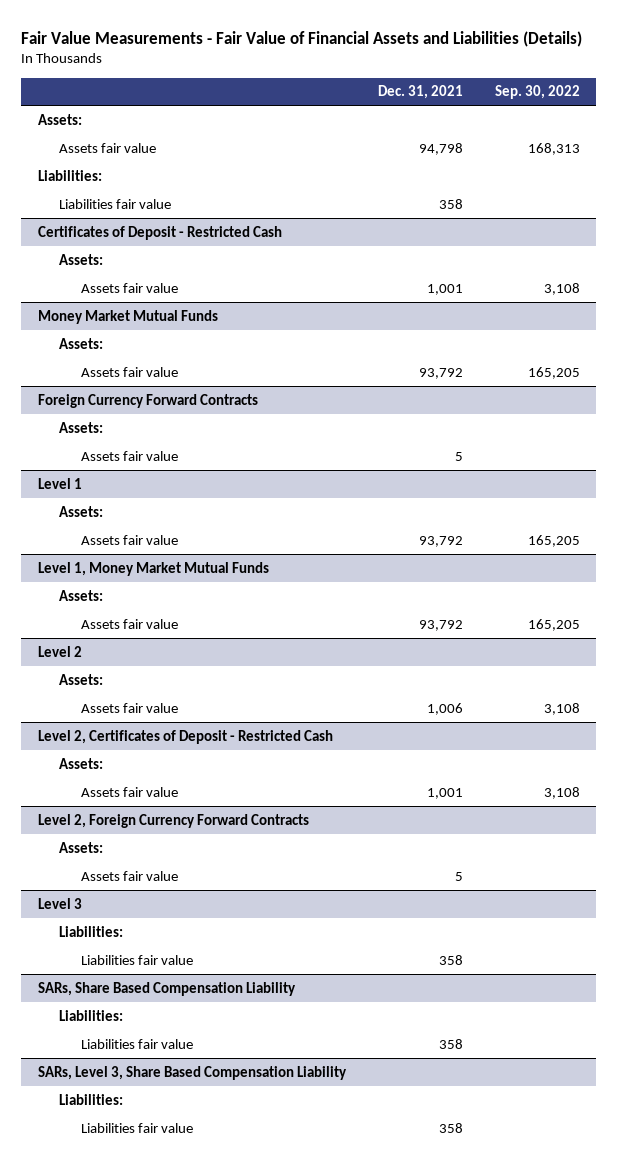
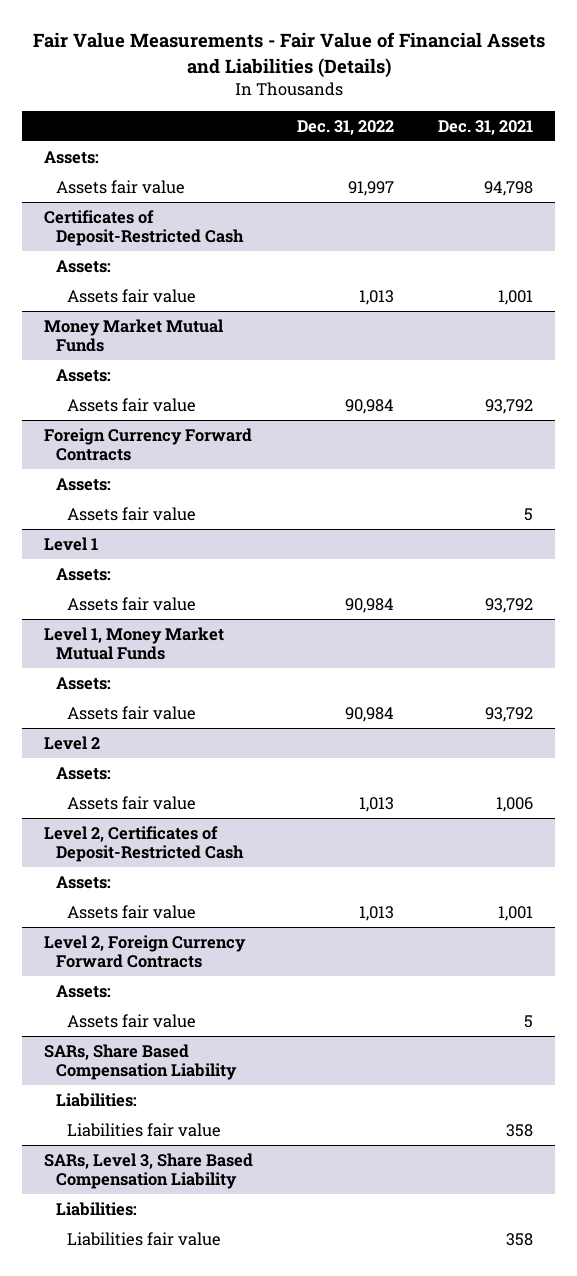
- | Dec. 31, 2021 | Sep. 30, 2022
+ | Dec. 31, 2022 | Dec. 31, 2021
- Liabilities:
- Liabilities fair value | 358 |
- Certificates of Deposit - Restricted Cash
+ Certificates of Deposit-Restricted Cash
- Level 2, Certificates of Deposit - Restricted Cash
+ Level 2, Certificates of Deposit-Restricted Cash
- Level 3
- Liabilities:
- Liabilities fair value | 358 |

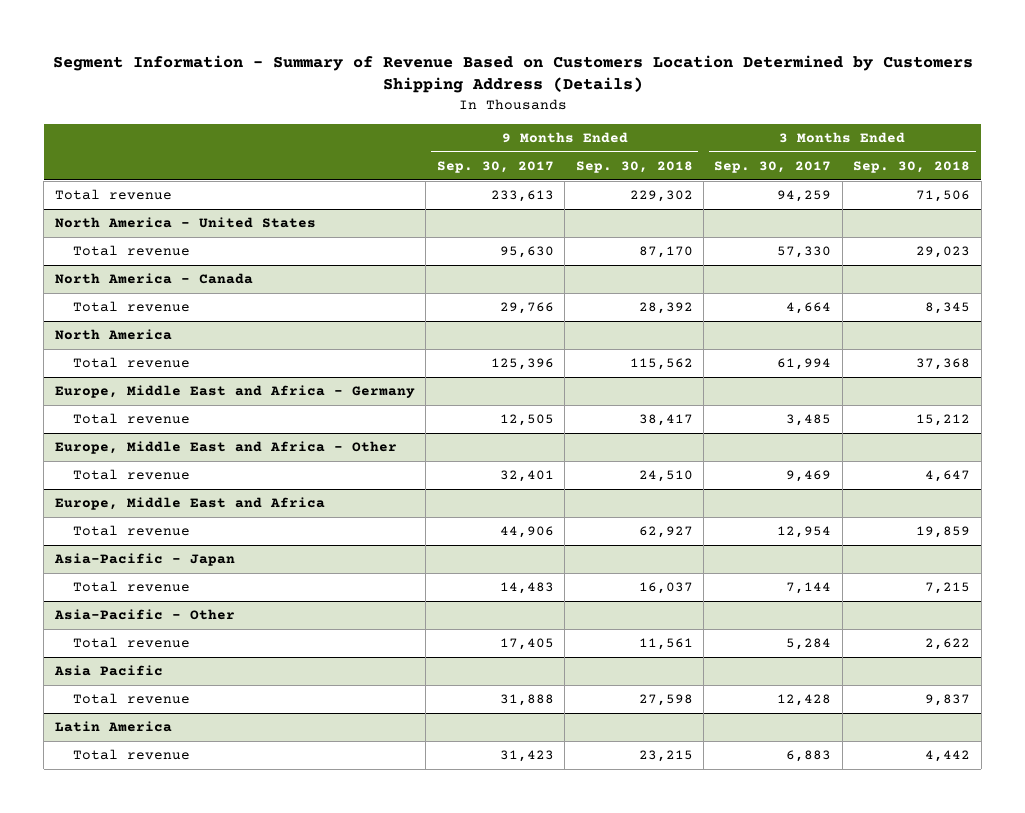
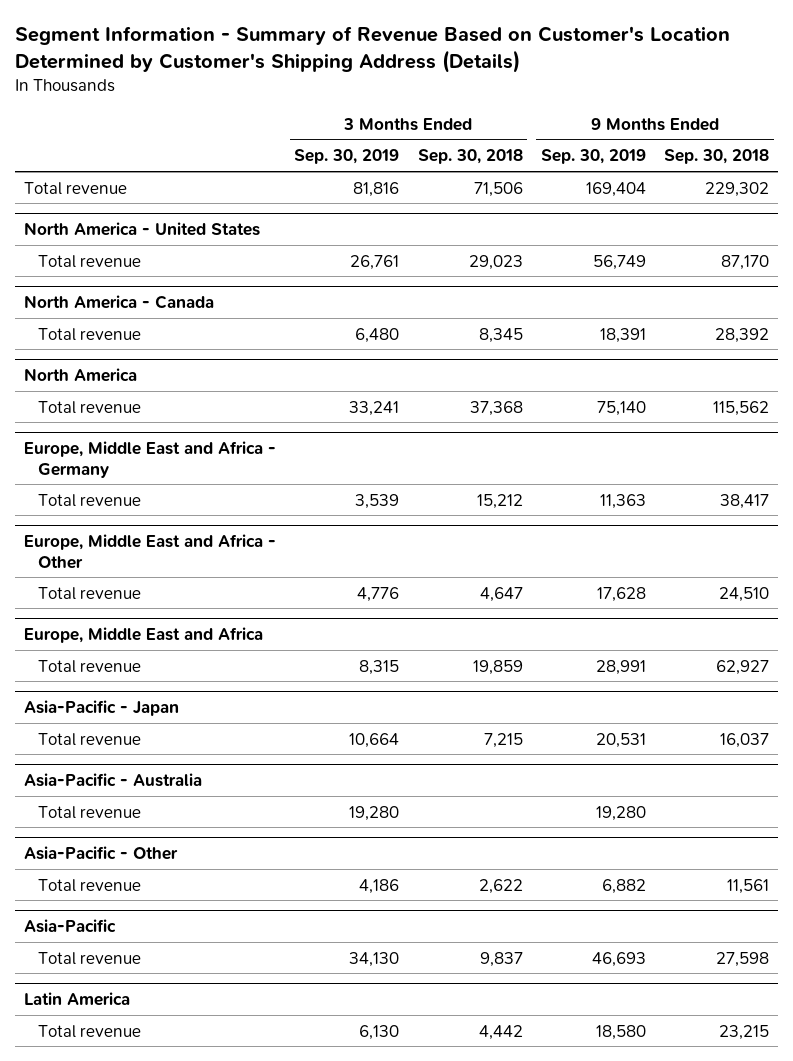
- Segment Information - Summary of Revenue Based on Customers Location Determined by Customers Shipping Address (Details)
+ Segment Information - Summary of Revenue Based on Customer's Location Determined by Customer's Shipping Address (Details)
- | 9 Months Ended Sep. 30, 2017 | 9 Months Ended Sep. 30, 2018 | 3 Months Ended Sep. 30, 2017 | 3 Months Ended Sep. 30, 2018
+ | 3 Months Ended Sep. 30, 2019 | 3 Months Ended Sep. 30, 2018 | 9 Months Ended Sep. 30, 2019 | 9 Months Ended Sep. 30, 2018
+ Asia-Pacific - Australia
+ Total revenue | 19,280 | | 19,280 |
- Asia Pacific
+ Asia-Pacific

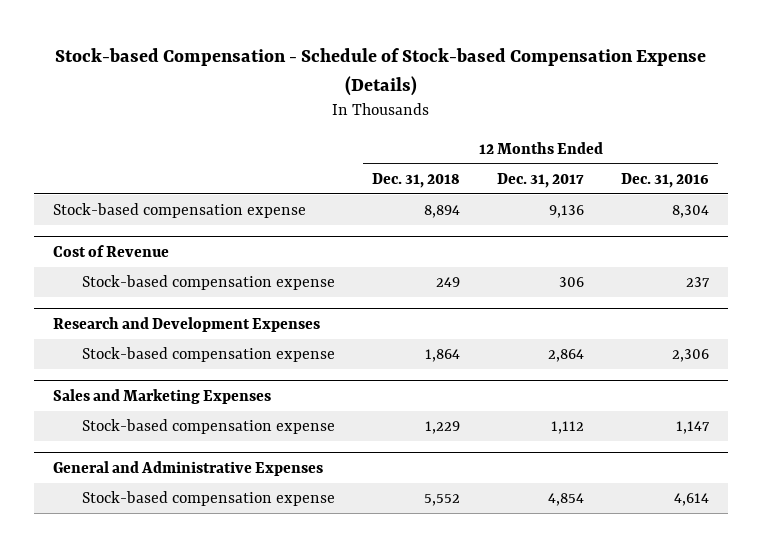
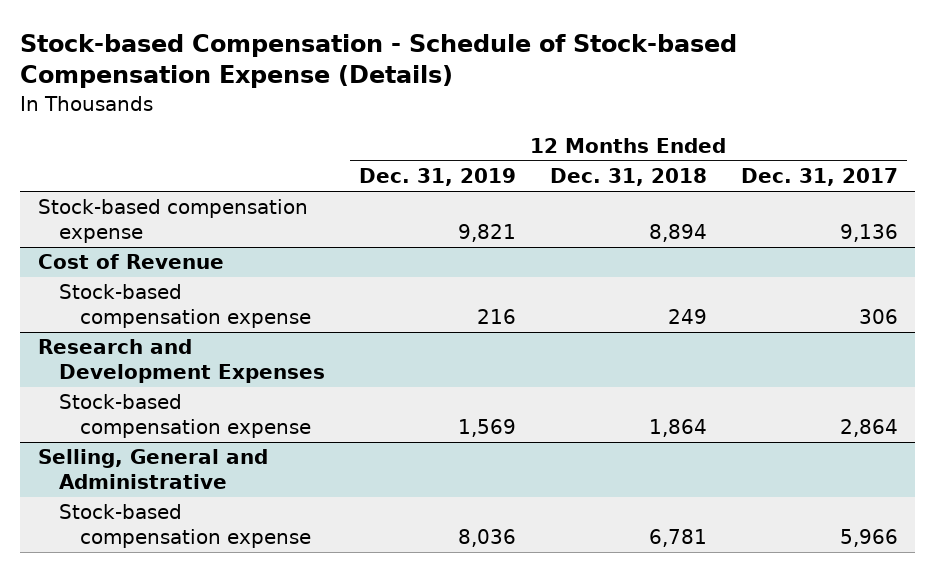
- | 12 Months Ended Dec. 31, 2018 | 12 Months Ended Dec. 31, 2017 | 12 Months Ended Dec. 31, 2016
+ | 12 Months Ended Dec. 31, 2019 | 12 Months Ended Dec. 31, 2018 | 12 Months Ended Dec. 31, 2017
- Sales and Marketing Expenses
- Stock-based compensation expense | 1,229 | 1,112 | 1,147
- General and Administrative Expenses
- Stock-based compensation expense | 5,552 | 4,854 | 4,614
+ Selling, General and Administrative
+ Stock-based compensation expense | 8,036 | 6,781 | 5,966

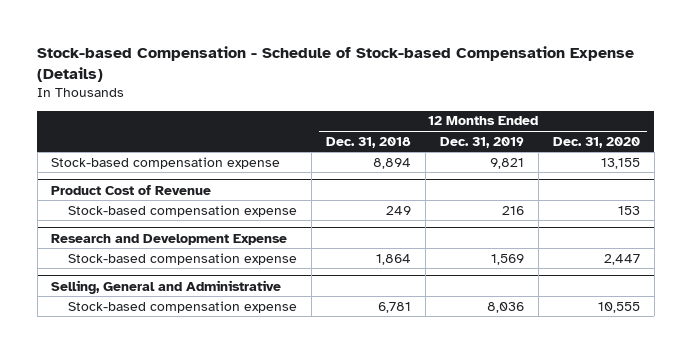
- | 12 Months Ended Dec. 31, 2019 | 12 Months Ended Dec. 31, 2018 | 12 Months Ended Dec. 31, 2017
+ | 12 Months Ended Dec. 31, 2018 | 12 Months Ended Dec. 31, 2019 | 12 Months Ended Dec. 31, 2020
- Cost of Revenue
+ Product Cost of Revenue
- Research and Development Expenses
+ Research and Development Expense

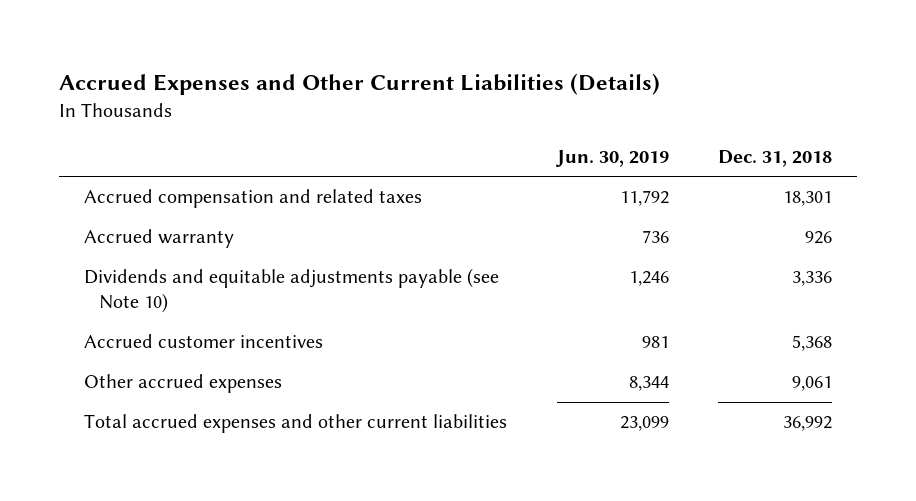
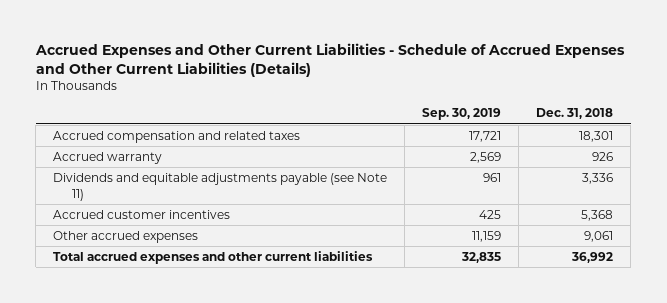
- Accrued Expenses and Other Current Liabilities (Details)
+ Accrued Expenses and Other Current Liabilities - Schedule of Accrued Expenses and Other Current Liabilities (Details)
- | Jun. 30, 2019 | Dec. 31, 2018
+ | Sep. 30, 2019 | Dec. 31, 2018
- Dividends and equitable adjustments payable (see Note 10) | 1,246 | 3,336
+ Dividends and equitable adjustments payable (see Note 11) | 961 | 3,336

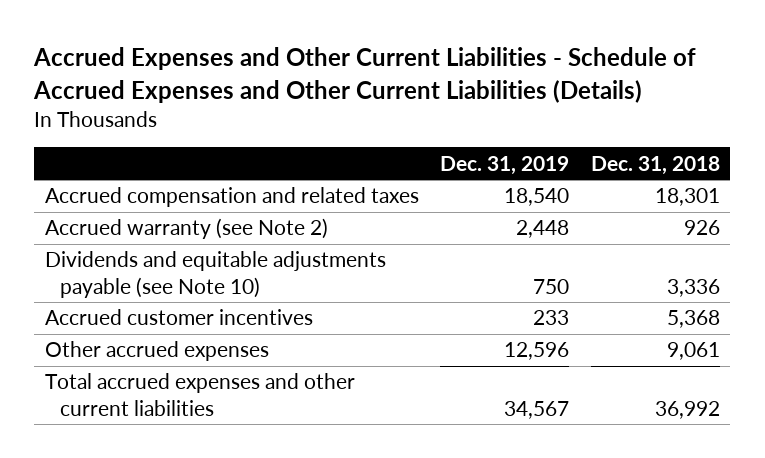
- | Sep. 30, 2019 | Dec. 31, 2018
+ | Dec. 31, 2019 | Dec. 31, 2018
- Accrued warranty | 2,569 | 926
- Dividends and equitable adjustments payable (see Note 11) | 961 | 3,336
+ Accrued warranty (see Note 2) | 2,448 | 926
+ Dividends and equitable adjustments payable (see Note 10) | 750 | 3,336

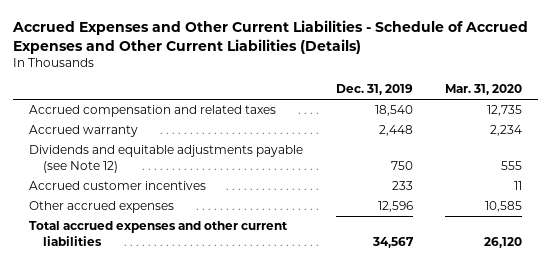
- | Dec. 31, 2019 | Dec. 31, 2018
+ | Dec. 31, 2019 | Mar. 31, 2020
- Accrued warranty (see Note 2) | 2,448 | 926
- Dividends and equitable adjustments payable (see Note 10) | 750 | 3,336
+ Accrued warranty | 2,448 | 2,234
+ Dividends and equitable adjustments payable (see Note 12) | 750 | 555

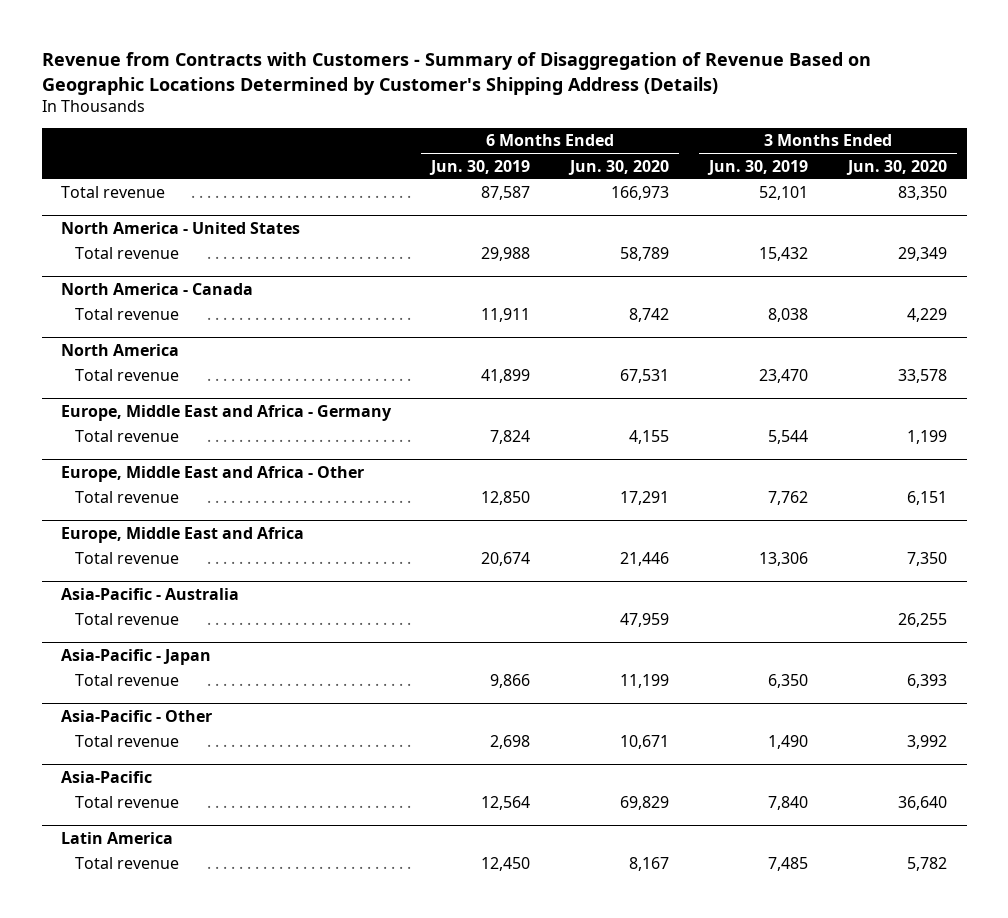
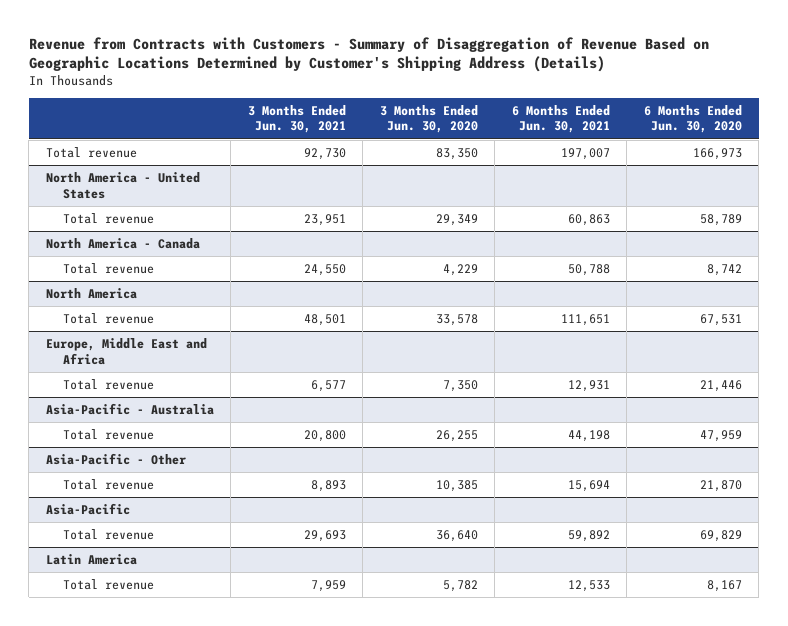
- | 6 Months Ended Jun. 30, 2019 | 6 Months Ended Jun. 30, 2020 | 3 Months Ended Jun. 30, 2019 | 3 Months Ended Jun. 30, 2020
+ | 3 Months Ended Jun. 30, 2021 | 3 Months Ended Jun. 30, 2020 | 6 Months Ended Jun. 30, 2021 | 6 Months Ended Jun. 30, 2020
- Europe, Middle East and Africa - Germany
- Total revenue | 7,824 | 4,155 | 5,544 | 1,199
- Europe, Middle East and Africa - Other
- Total revenue | 12,850 | 17,291 | 7,762 | 6,151
- Asia-Pacific - Japan
- Total revenue | 9,866 | 11,199 | 6,350 | 6,393
@ Asia-Pacific - Other
- Total revenue | 2,698 | 10,671 | 1,490 | 3,992
+ Total revenue | 8,893 | 10,385 | 15,694 | 21,870

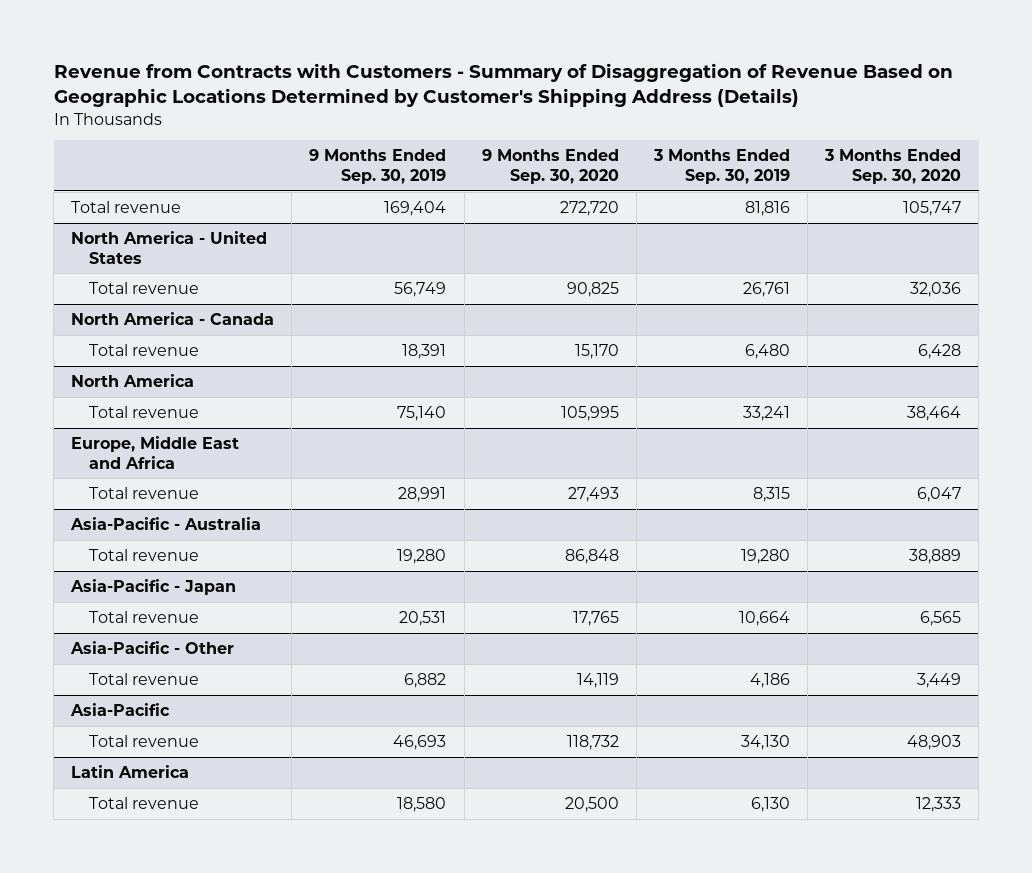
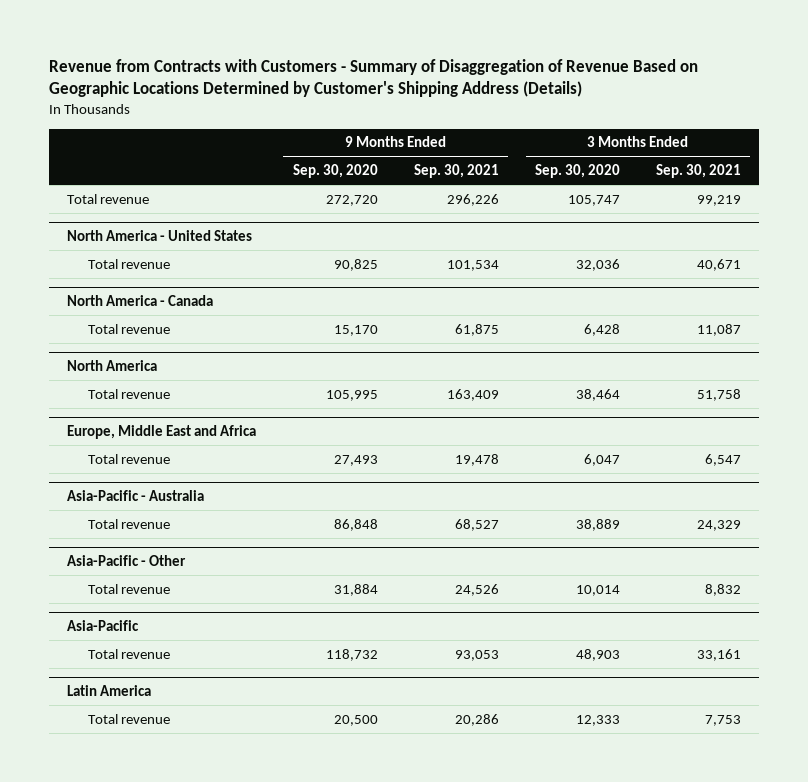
- | 9 Months Ended Sep. 30, 2019 | 9 Months Ended Sep. 30, 2020 | 3 Months Ended Sep. 30, 2019 | 3 Months Ended Sep. 30, 2020
+ | 9 Months Ended Sep. 30, 2020 | 9 Months Ended Sep. 30, 2021 | 3 Months Ended Sep. 30, 2020 | 3 Months Ended Sep. 30, 2021
- Asia-Pacific - Japan
- Total revenue | 20,531 | 17,765 | 10,664 | 6,565
@ Asia-Pacific - Other
- Total revenue | 6,882 | 14,119 | 4,186 | 3,449
+ Total revenue | 31,884 | 24,526 | 10,014 | 8,832

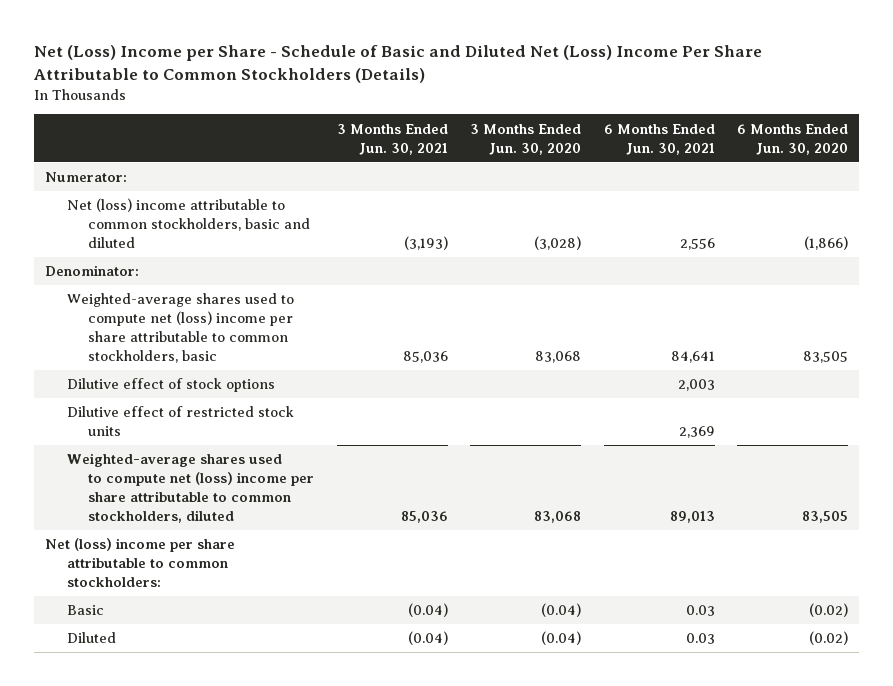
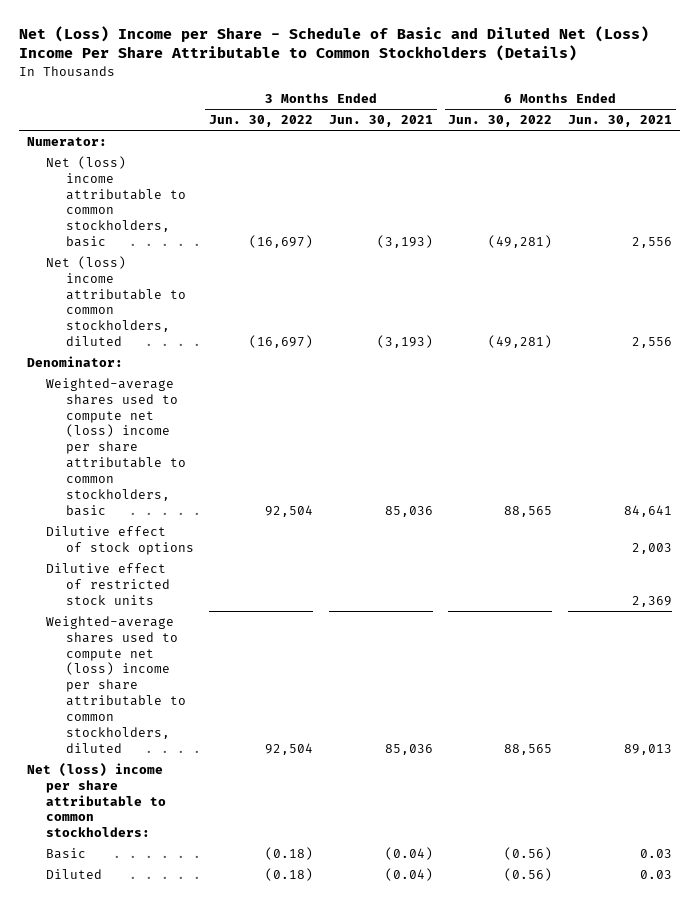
- | 3 Months Ended Jun. 30, 2021 | 3 Months Ended Jun. 30, 2020 | 6 Months Ended Jun. 30, 2021 | 6 Months Ended Jun. 30, 2020
+ | 3 Months Ended Jun. 30, 2022 | 3 Months Ended Jun. 30, 2021 | 6 Months Ended Jun. 30, 2022 | 6 Months Ended Jun. 30, 2021
- Net (loss) income attributable to common stockholders, basic and diluted | (3,193) | (3,028) | 2,556 | (1,866)
+ Net (loss) income attributable to common stockholders, basic | (16,697) | (3,193) | (49,281) | 2,556
+ Net (loss) income attributable to common stockholders, diluted | (16,697) | (3,193) | (49,281) | 2,556

